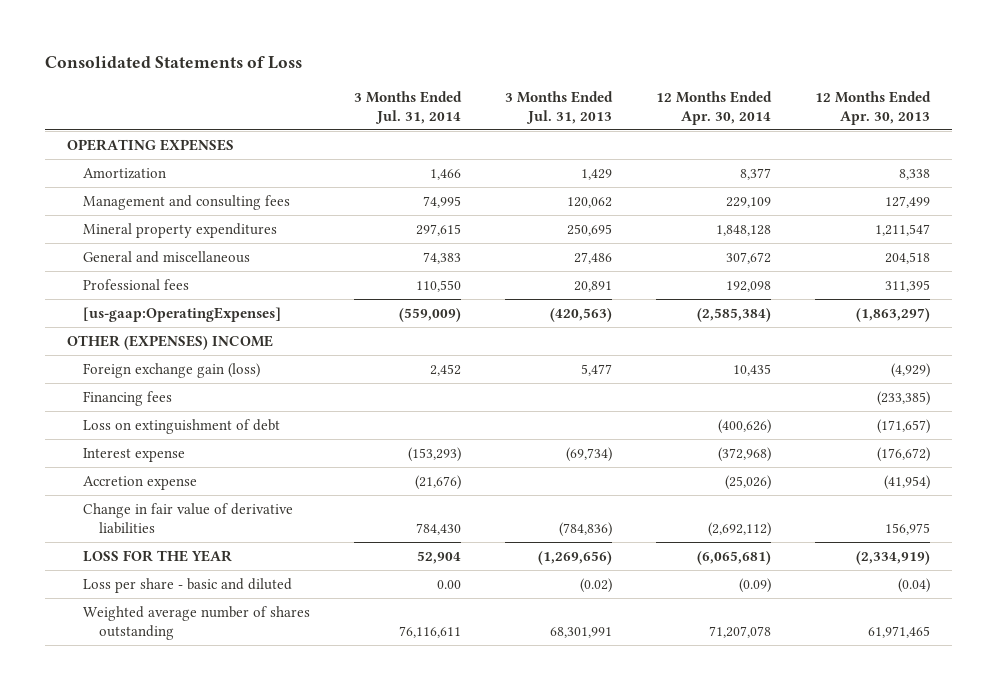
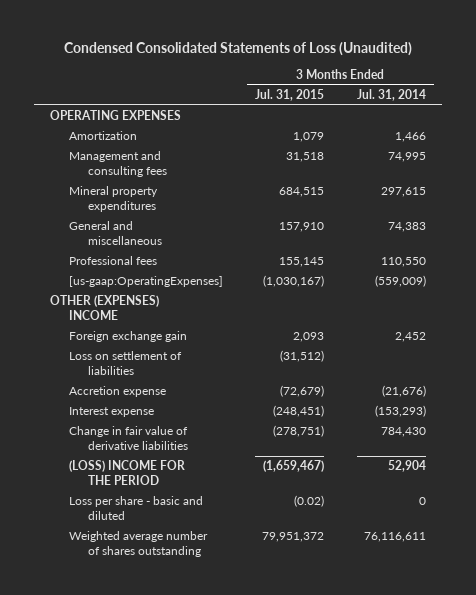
- Consolidated Statements of Loss
+ Condensed Consolidated Statements of Loss (Unaudited)
- | 3 Months Ended Jul. 31, 2014 | 3 Months Ended Jul. 31, 2013 | 12 Months Ended Apr. 30, 2014 | 12 Months Ended Apr. 30, 2013
+ | 3 Months Ended Jul. 31, 2015 | 3 Months Ended Jul. 31, 2014
- Foreign exchange gain (loss) | 2,452 | 5,477 | 10,435 | (4,929)
- Financing fees | | | | (233,385)
- Loss on extinguishment of debt | | | (400,626) | (171,657)
+ Foreign exchange gain | 2,093 | 2,452
+ Loss on settlement of liabilities | (31,512) |
moved down: Interest expense | (248,451) | (153,293)
- LOSS FOR THE YEAR | 52,904 | (1,269,656) | (6,065,681) | (2,334,919)
- Loss per share - basic and diluted | 0.00 | (0.02) | (0.09) | (0.04)
+ (LOSS) INCOME FOR THE PERIOD | (1,659,467) | 52,904
+ Loss per share - basic and diluted | (0.02) | 0

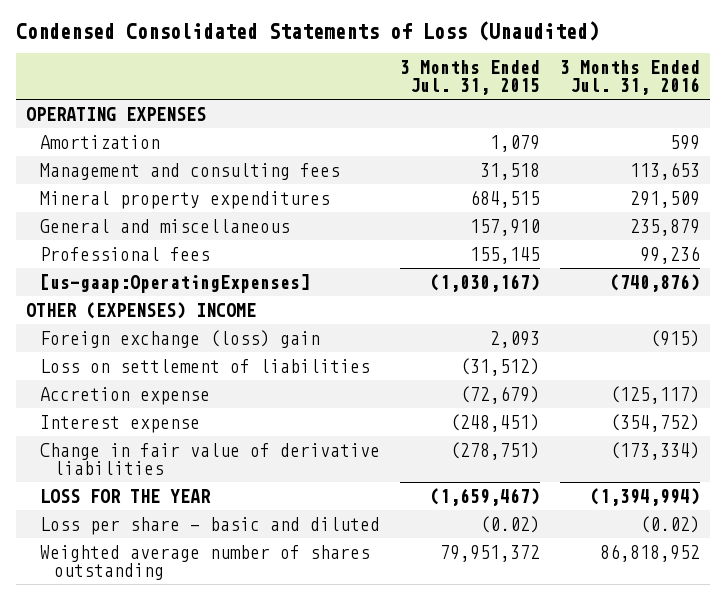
- | 3 Months Ended Jul. 31, 2015 | 3 Months Ended Jul. 31, 2014
+ | 3 Months Ended Jul. 31, 2015 | 3 Months Ended Jul. 31, 2016
- Foreign exchange gain | 2,093 | 2,452
+ Foreign exchange (loss) gain | 2,093 | (915)
- (LOSS) INCOME FOR THE PERIOD | (1,659,467) | 52,904
+ LOSS FOR THE YEAR | (1,659,467) | (1,394,994)

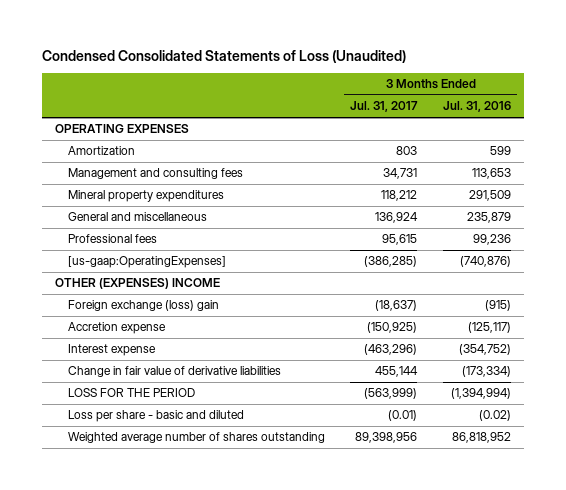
- | 3 Months Ended Jul. 31, 2015 | 3 Months Ended Jul. 31, 2016
+ | 3 Months Ended Jul. 31, 2017 | 3 Months Ended Jul. 31, 2016
- Loss on settlement of liabilities | (31,512) |
- LOSS FOR THE YEAR | (1,659,467) | (1,394,994)
+ LOSS FOR THE PERIOD | (563,999) | (1,394,994)

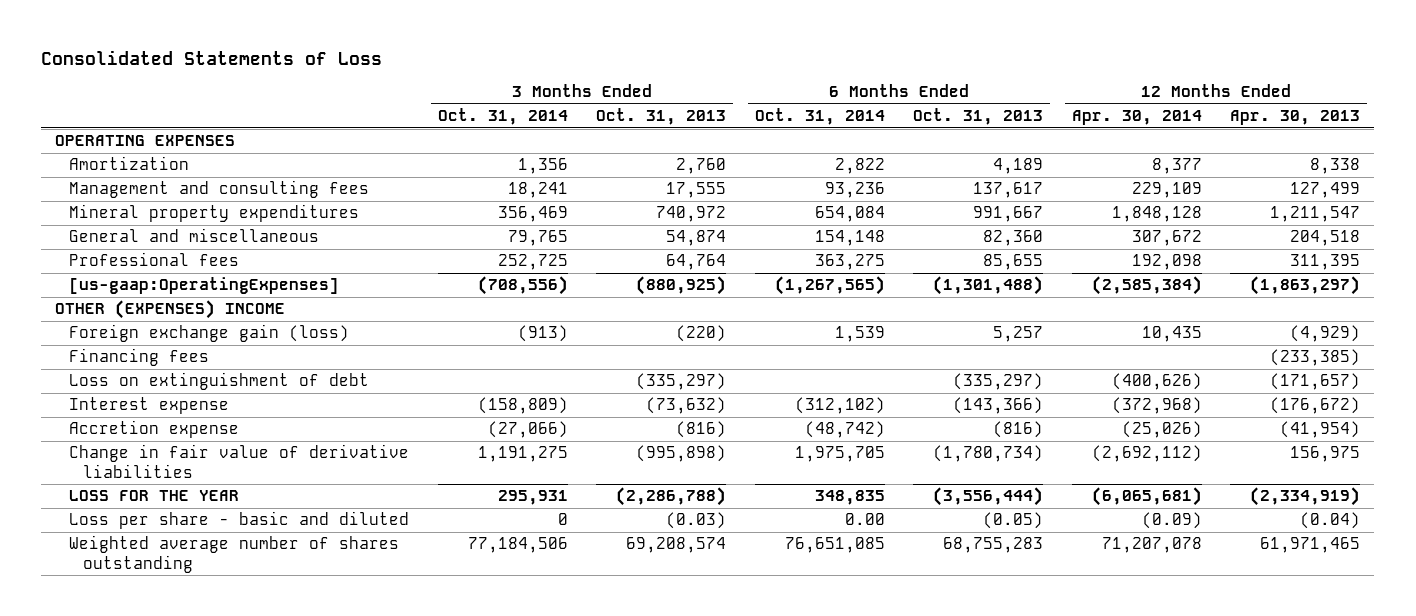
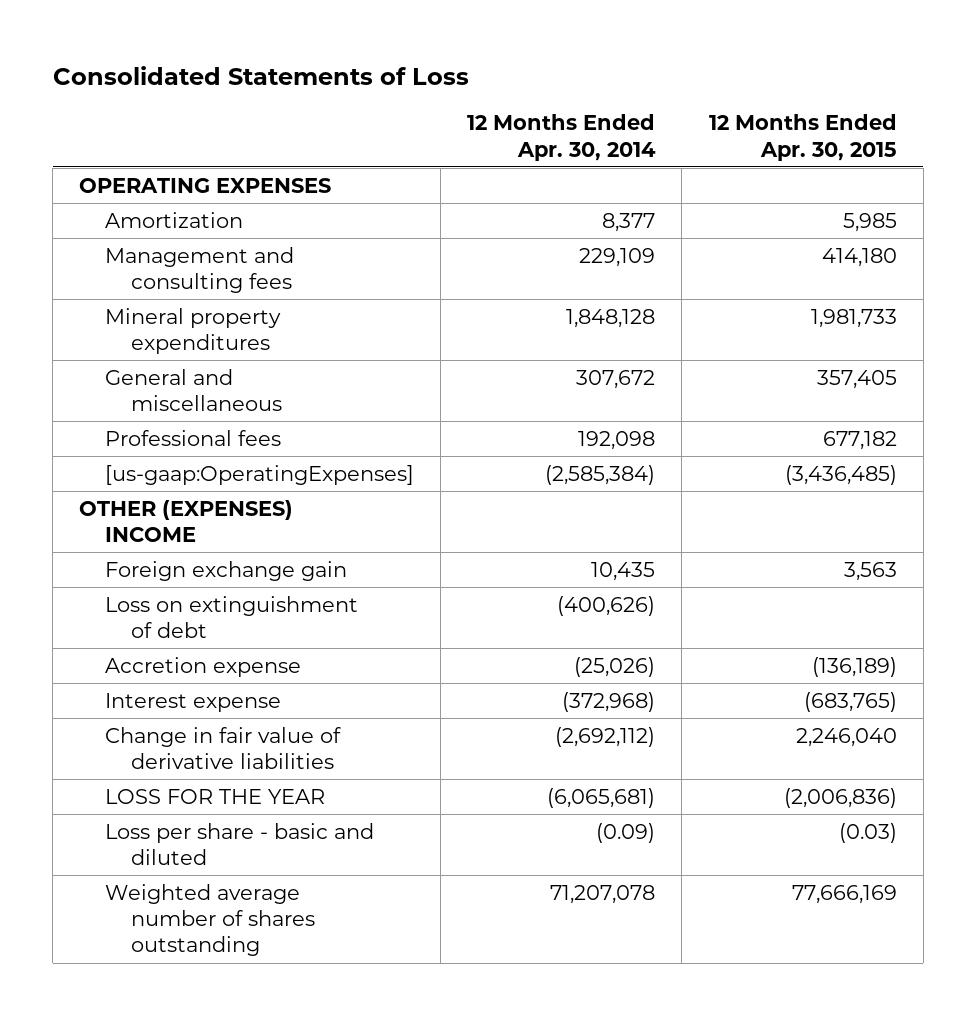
- | 3 Months Ended Oct. 31, 2014 | 3 Months Ended Oct. 31, 2013 | 6 Months Ended Oct. 31, 2014 | 6 Months Ended Oct. 31, 2013 | 12 Months Ended Apr. 30, 2014 | 12 Months Ended Apr. 30, 2013
+ | 12 Months Ended Apr. 30, 2014 | 12 Months Ended Apr. 30, 2015
- Foreign exchange gain (loss) | (913) | (220) | 1,539 | 5,257 | 10,435 | (4,929)
- Financing fees | | | | | | (233,385)
+ Foreign exchange gain | 10,435 | 3,563
moved down: Interest expense | (372,968) | (683,765)

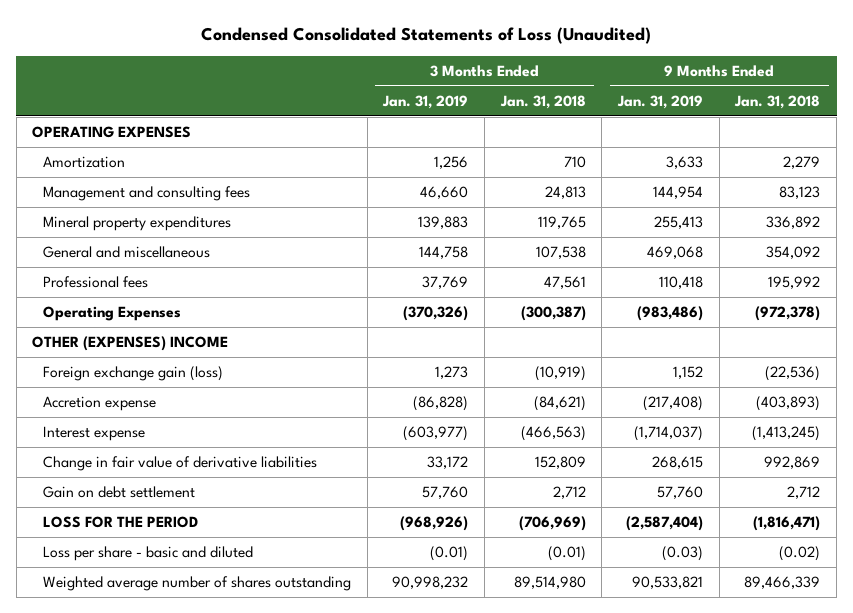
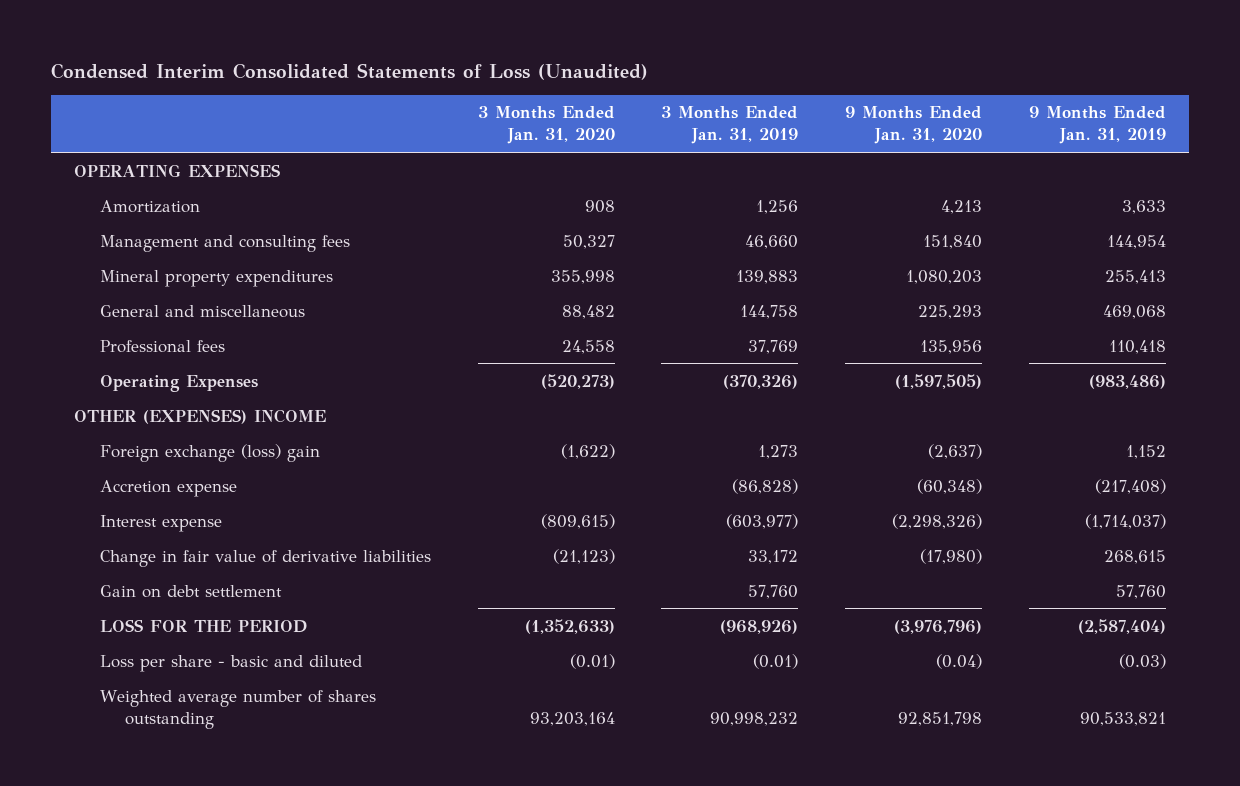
- Condensed Consolidated Statements of Loss (Unaudited)
+ Condensed Interim Consolidated Statements of Loss (Unaudited)
- | 3 Months Ended Jan. 31, 2019 | 3 Months Ended Jan. 31, 2018 | 9 Months Ended Jan. 31, 2019 | 9 Months Ended Jan. 31, 2018
+ | 3 Months Ended Jan. 31, 2020 | 3 Months Ended Jan. 31, 2019 | 9 Months Ended Jan. 31, 2020 | 9 Months Ended Jan. 31, 2019
- Foreign exchange gain (loss) | 1,273 | (10,919) | 1,152 | (22,536)
+ Foreign exchange (loss) gain | (1,622) | 1,273 | (2,637) | 1,152

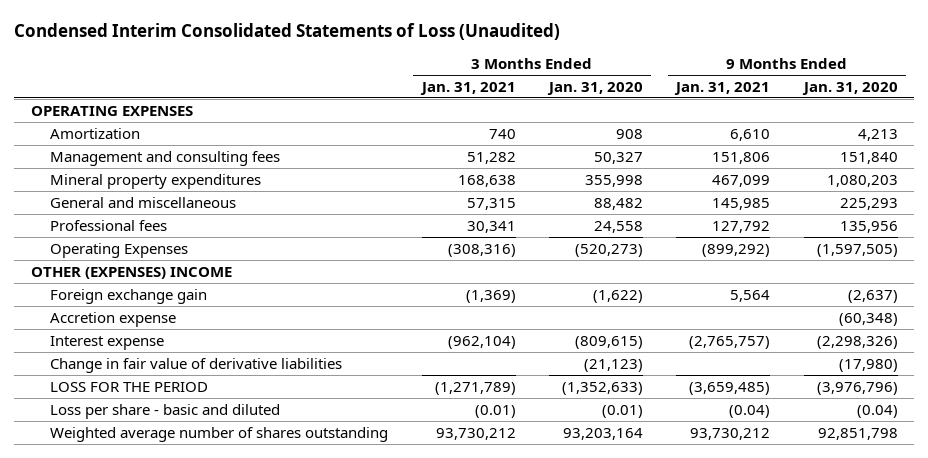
- | 3 Months Ended Jan. 31, 2020 | 3 Months Ended Jan. 31, 2019 | 9 Months Ended Jan. 31, 2020 | 9 Months Ended Jan. 31, 2019
+ | 3 Months Ended Jan. 31, 2021 | 3 Months Ended Jan. 31, 2020 | 9 Months Ended Jan. 31, 2021 | 9 Months Ended Jan. 31, 2020
- Foreign exchange (loss) gain | (1,622) | 1,273 | (2,637) | 1,152
+ Foreign exchange gain | (1,369) | (1,622) | 5,564 | (2,637)
- Gain on debt settlement | | 57,760 | | 57,760

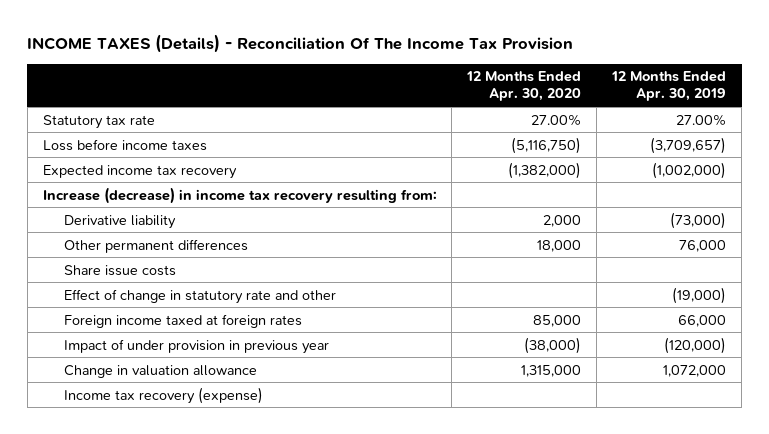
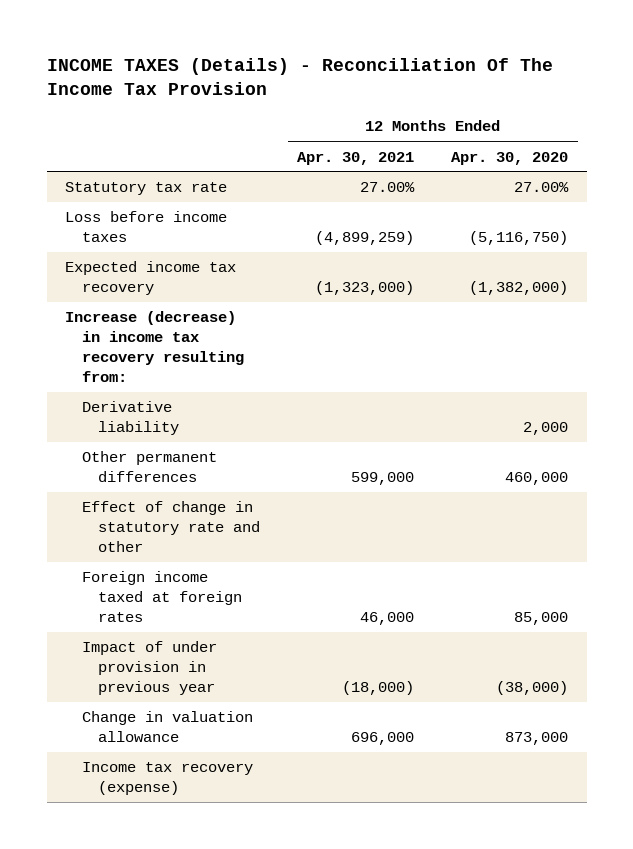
- | 12 Months Ended Apr. 30, 2020 | 12 Months Ended Apr. 30, 2019
+ | 12 Months Ended Apr. 30, 2021 | 12 Months Ended Apr. 30, 2020
- Other permanent differences | 18,000 | 76,000
- Share issue costs
+ Other permanent differences | 599,000 | 460,000
- Change in valuation allowance | 1,315,000 | 1,072,000
+ Change in valuation allowance | 696,000 | 873,000

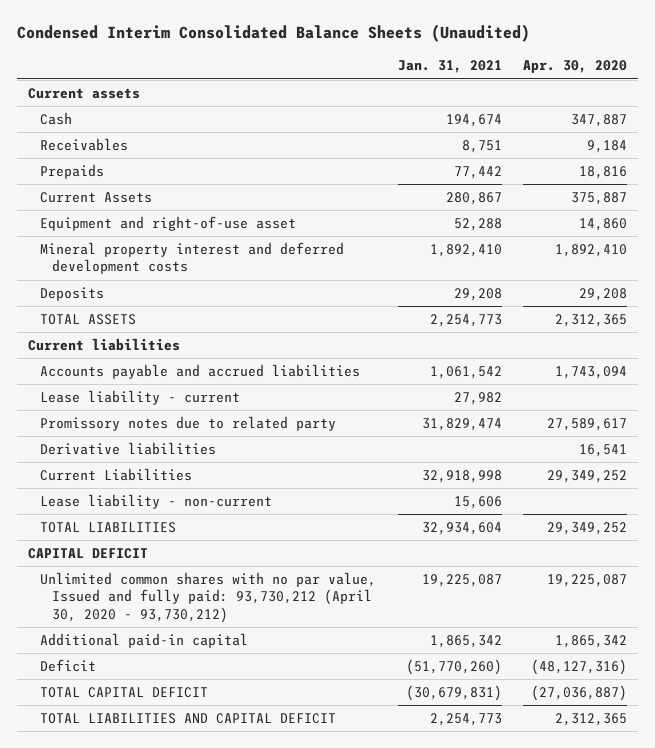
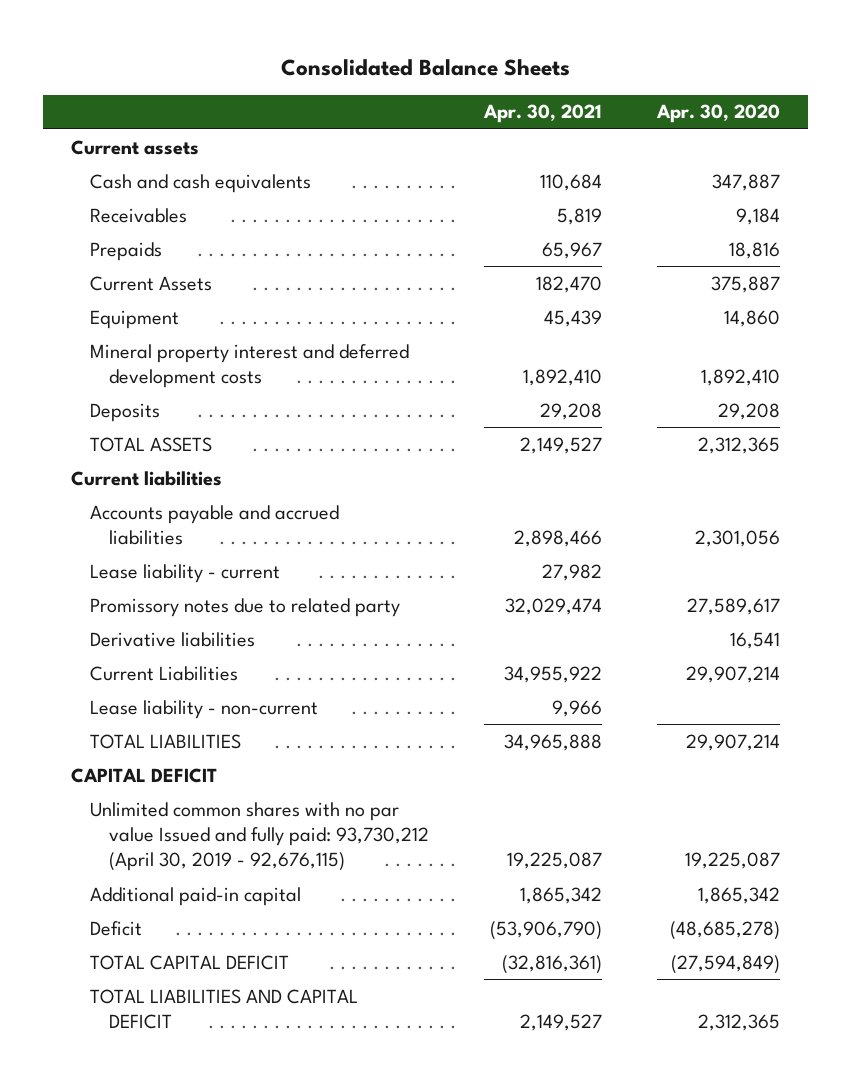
- Condensed Interim Consolidated Balance Sheets (Unaudited)
+ Consolidated Balance Sheets
- | Jan. 31, 2021 | Apr. 30, 2020
+ | Apr. 30, 2021 | Apr. 30, 2020
- Cash | 194,674 | 347,887
+ Cash and cash equivalents | 110,684 | 347,887
- Equipment and right-of-use asset | 52,288 | 14,860
+ Equipment | 45,439 | 14,860
- Accounts payable and accrued liabilities | 1,061,542 | 1,743,094
+ Accounts payable and accrued liabilities | 2,898,466 | 2,301,056
- Current Liabilities | 32,918,998 | 29,349,252
+ Current Liabilities | 34,955,922 | 29,907,214
- TOTAL LIABILITIES | 32,934,604 | 29,349,252
+ TOTAL LIABILITIES | 34,965,888 | 29,907,214
- Unlimited common shares with no par value, Issued and fully paid: 93,730,212 (April 30, 2020 - 93,730,212) | 19,225,087 | 19,225,087
+ Unlimited common shares with no par value Issued and fully paid: 93,730,212 (April 30, 2019 - 92,676,115) | 19,225,087 | 19,225,087
- Deficit | (51,770,260) | (48,127,316)
- TOTAL CAPITAL DEFICIT | (30,679,831) | (27,036,887)
+ Deficit | (53,906,790) | (48,685,278)
+ TOTAL CAPITAL DEFICIT | (32,816,361) | (27,594,849)

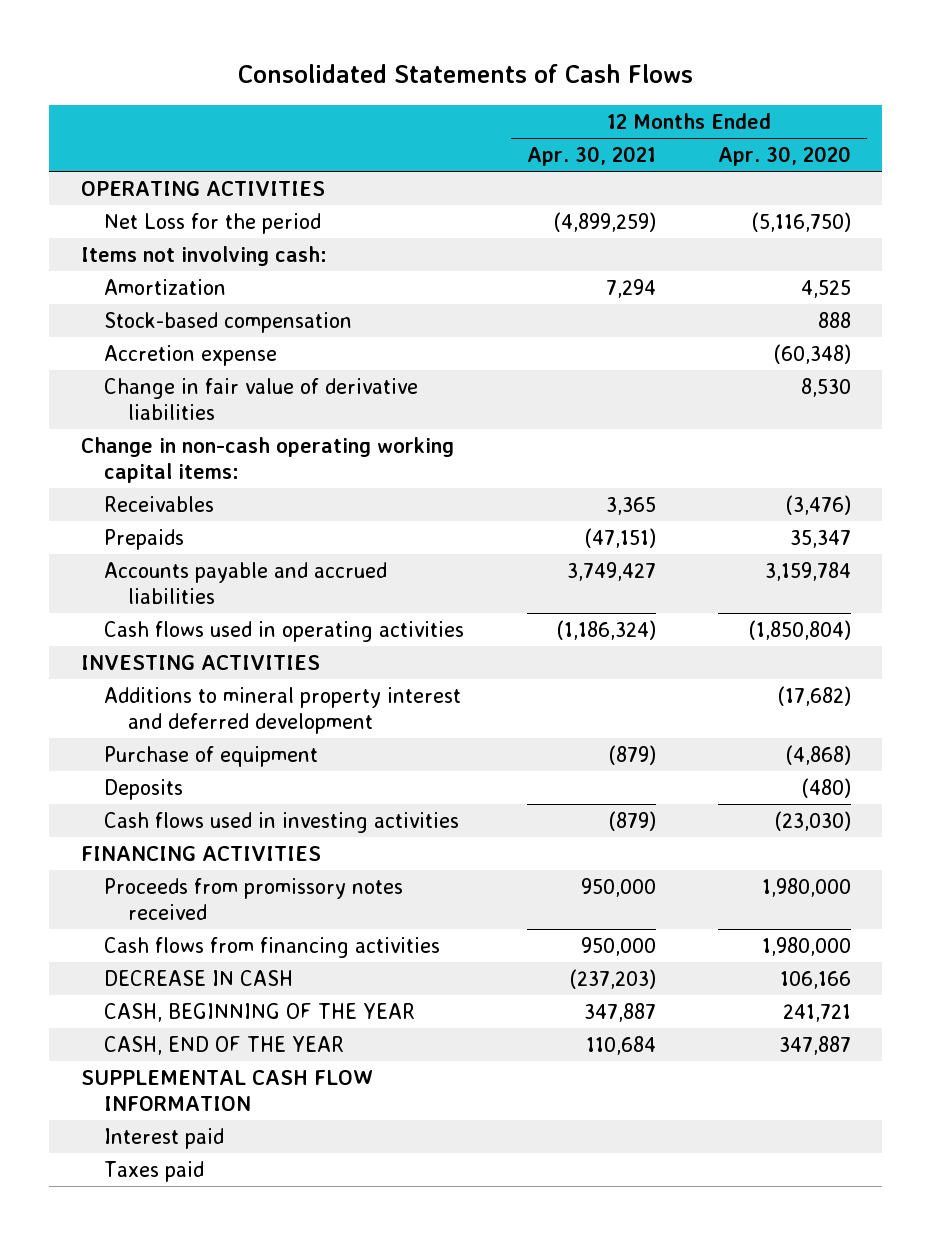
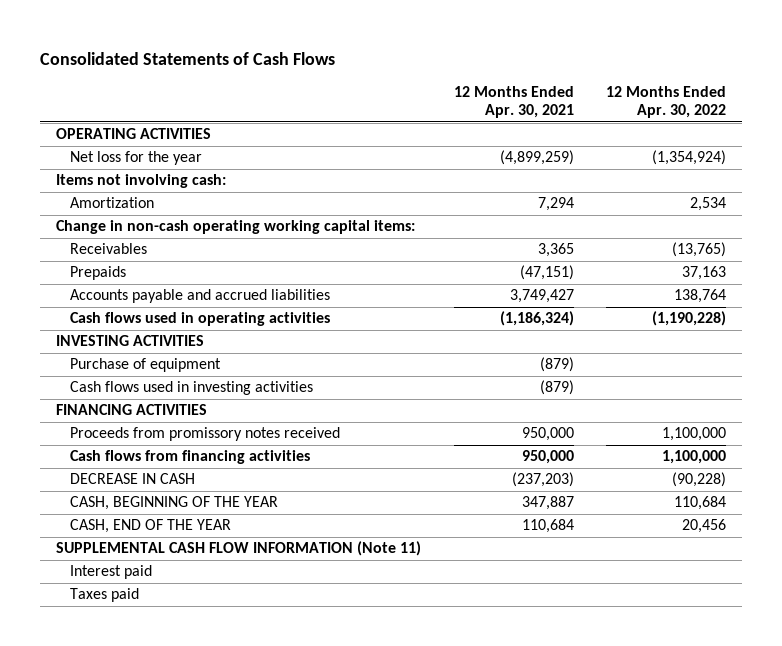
- | 12 Months Ended Apr. 30, 2021 | 12 Months Ended Apr. 30, 2020
+ | 12 Months Ended Apr. 30, 2021 | 12 Months Ended Apr. 30, 2022
- Net Loss for the period | (4,899,259) | (5,116,750)
+ Net loss for the year | (4,899,259) | (1,354,924)
- Stock-based compensation | | 888
- Accretion expense | | (60,348)
- Change in fair value of derivative liabilities | | 8,530
- Additions to mineral property interest and deferred development | | (17,682)
- Deposits | | (480)
- SUPPLEMENTAL CASH FLOW INFORMATION
+ SUPPLEMENTAL CASH FLOW INFORMATION (Note 11)

